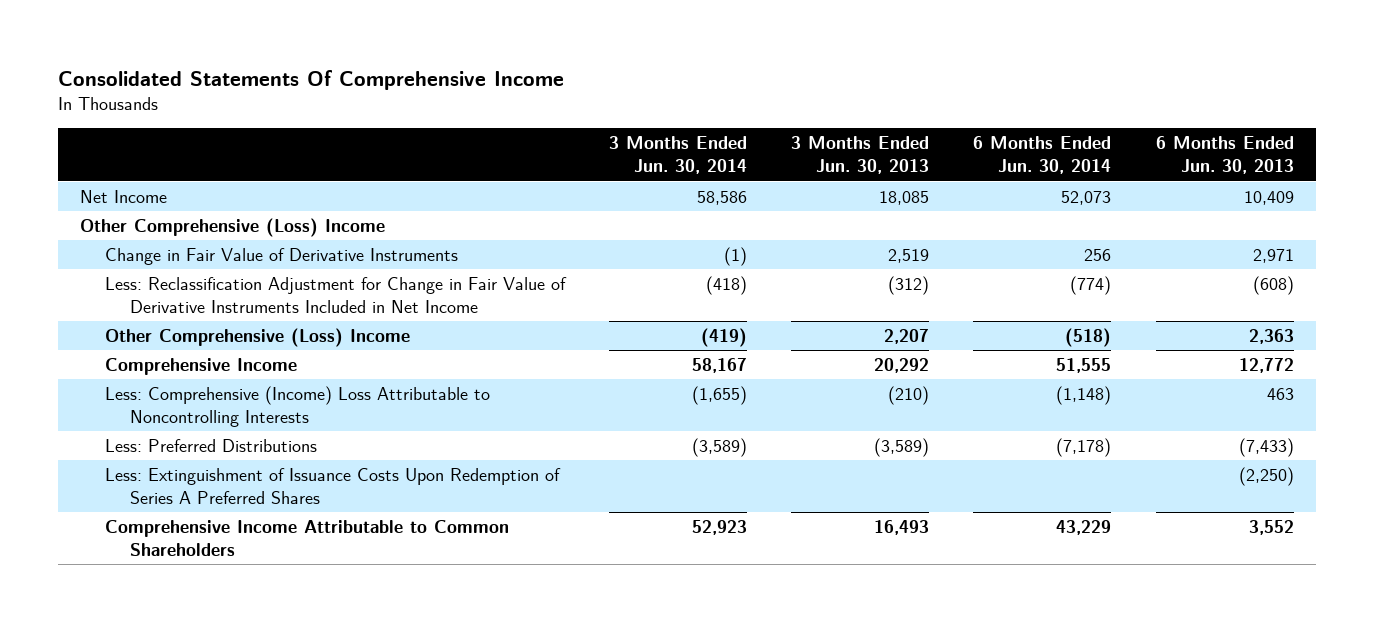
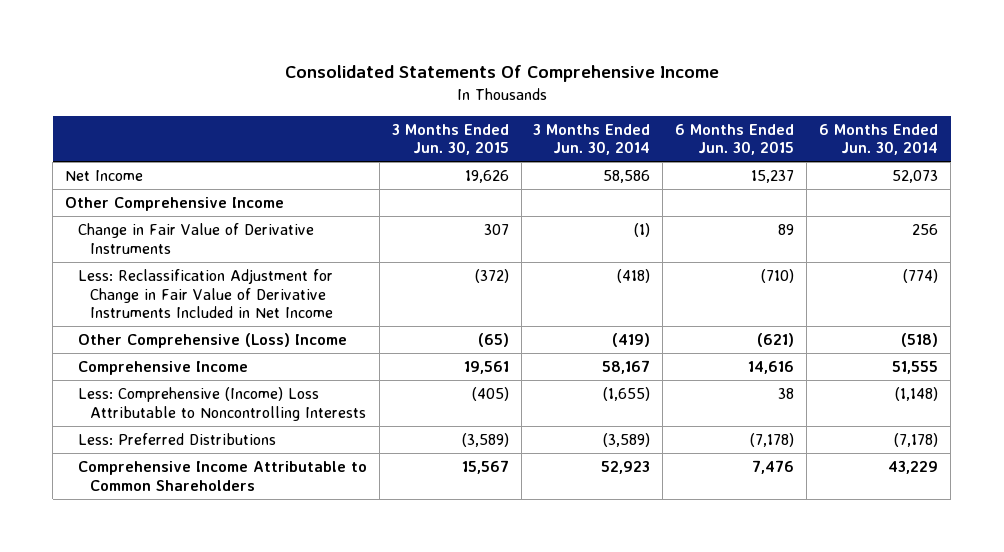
- | 3 Months Ended Jun. 30, 2014 | 3 Months Ended Jun. 30, 2013 | 6 Months Ended Jun. 30, 2014 | 6 Months Ended Jun. 30, 2013
+ | 3 Months Ended Jun. 30, 2015 | 3 Months Ended Jun. 30, 2014 | 6 Months Ended Jun. 30, 2015 | 6 Months Ended Jun. 30, 2014
- Other Comprehensive (Loss) Income
+ Other Comprehensive Income
- Less: Extinguishment of Issuance Costs Upon Redemption of Series A Preferred Shares | | | | (2,250)

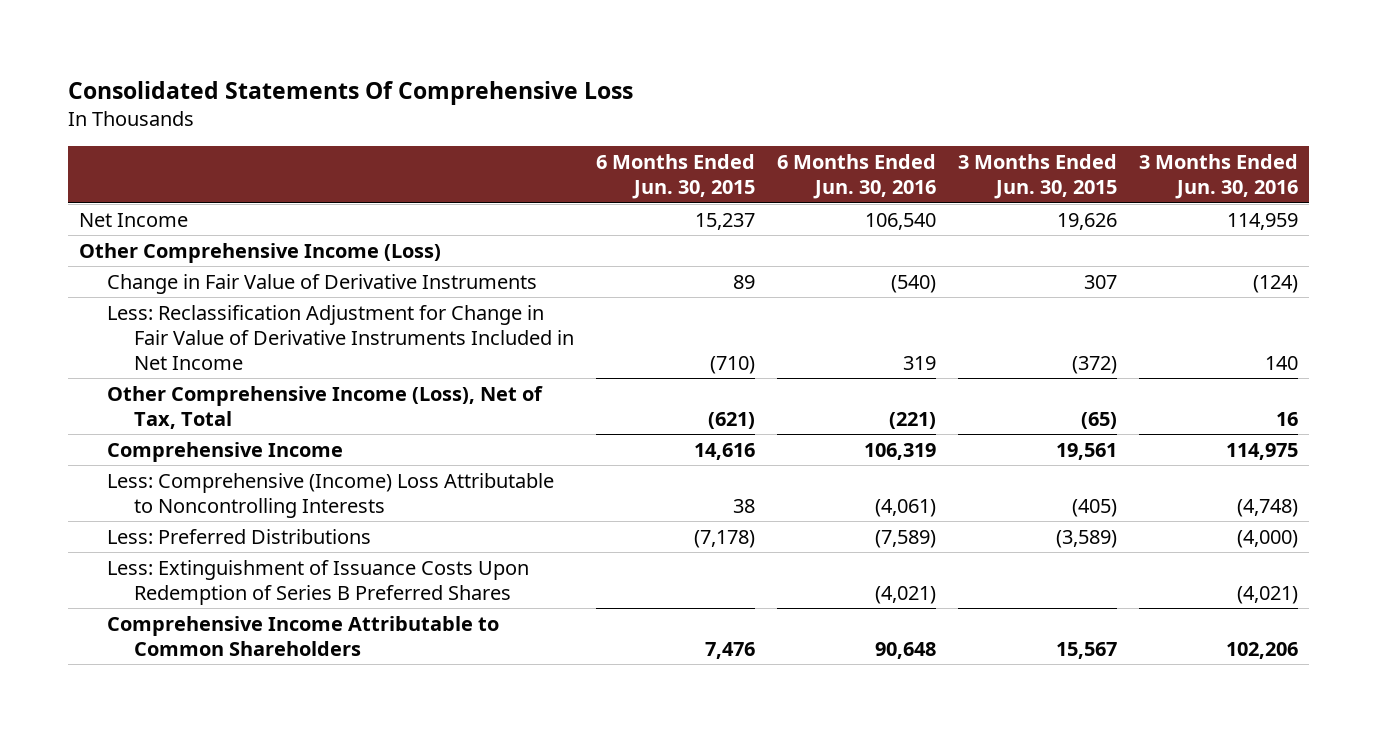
- Consolidated Statements Of Comprehensive Income
+ Consolidated Statements Of Comprehensive Loss
- | 3 Months Ended Jun. 30, 2015 | 3 Months Ended Jun. 30, 2014 | 6 Months Ended Jun. 30, 2015 | 6 Months Ended Jun. 30, 2014
+ | 6 Months Ended Jun. 30, 2015 | 6 Months Ended Jun. 30, 2016 | 3 Months Ended Jun. 30, 2015 | 3 Months Ended Jun. 30, 2016
- Other Comprehensive Income
+ Other Comprehensive Income (Loss)
- Other Comprehensive (Loss) Income | (65) | (419) | (621) | (518)
+ Other Comprehensive Income (Loss), Net of Tax, Total | (621) | (221) | (65) | 16
+ Less: Extinguishment of Issuance Costs Upon Redemption of Series B Preferred Shares | | (4,021) | | (4,021)

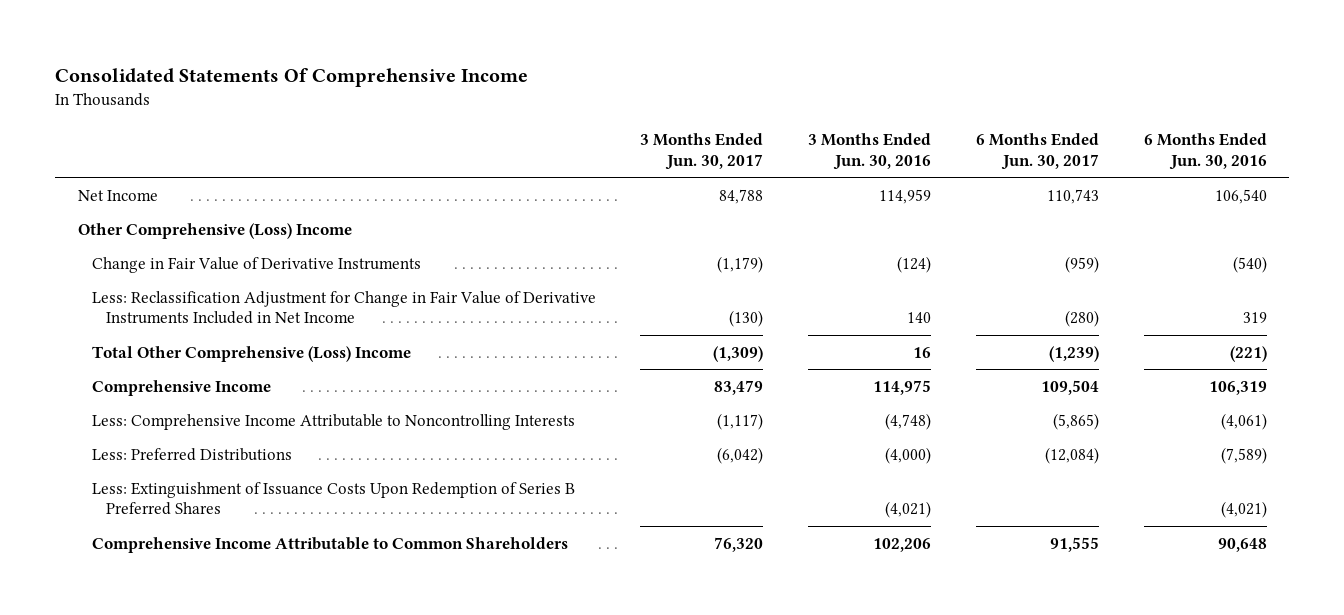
- Consolidated Statements Of Comprehensive Loss
+ Consolidated Statements Of Comprehensive Income
- | 6 Months Ended Jun. 30, 2015 | 6 Months Ended Jun. 30, 2016 | 3 Months Ended Jun. 30, 2015 | 3 Months Ended Jun. 30, 2016
+ | 3 Months Ended Jun. 30, 2017 | 3 Months Ended Jun. 30, 2016 | 6 Months Ended Jun. 30, 2017 | 6 Months Ended Jun. 30, 2016
- Other Comprehensive Income (Loss)
+ Other Comprehensive (Loss) Income
- Other Comprehensive Income (Loss), Net of Tax, Total | (621) | (221) | (65) | 16
+ Total Other Comprehensive (Loss) Income | (1,309) | 16 | (1,239) | (221)
- Less: Comprehensive (Income) Loss Attributable to Noncontrolling Interests | 38 | (4,061) | (405) | (4,748)
+ Less: Comprehensive Income Attributable to Noncontrolling Interests | (1,117) | (4,748) | (5,865) | (4,061)

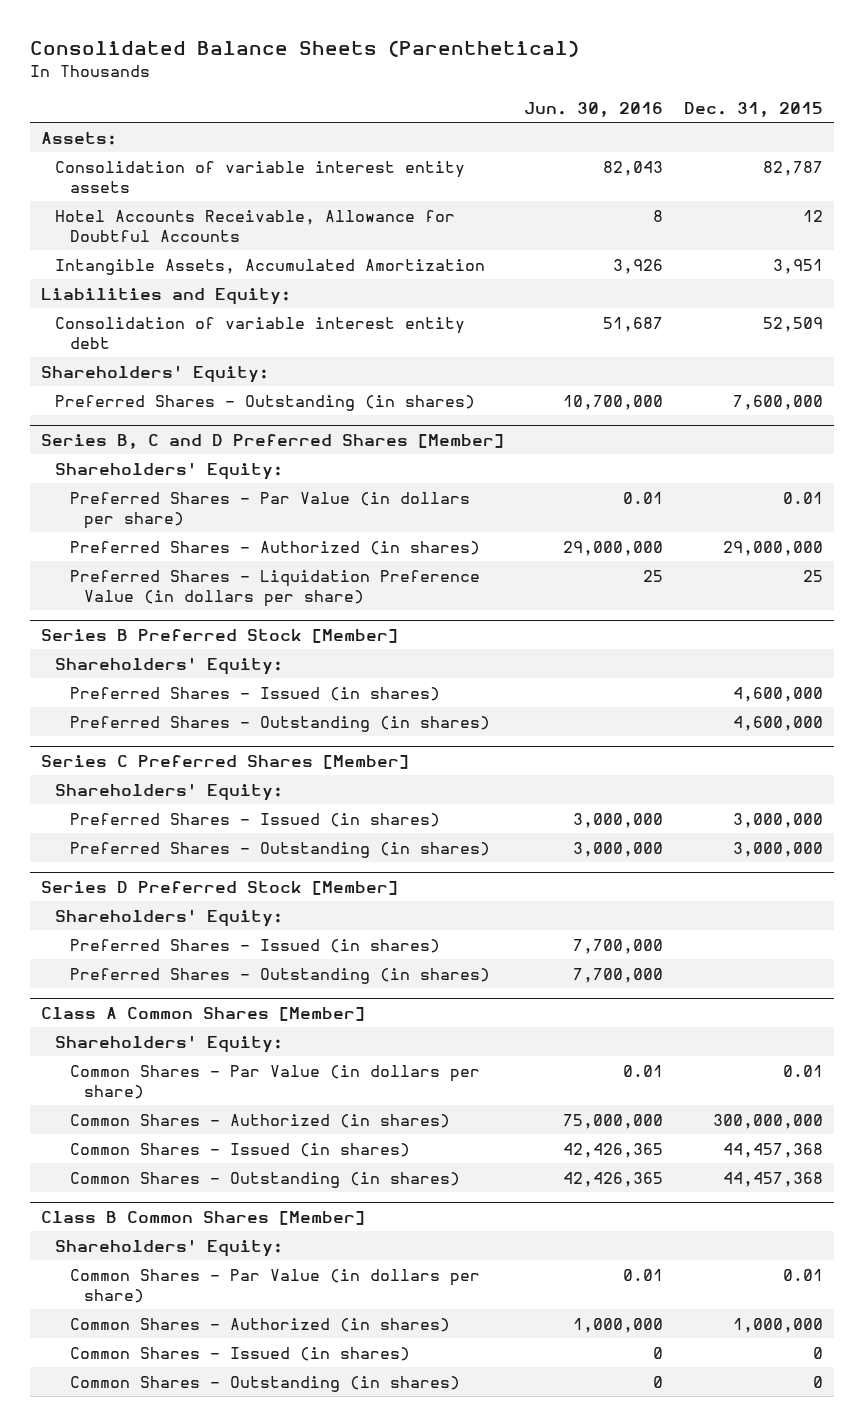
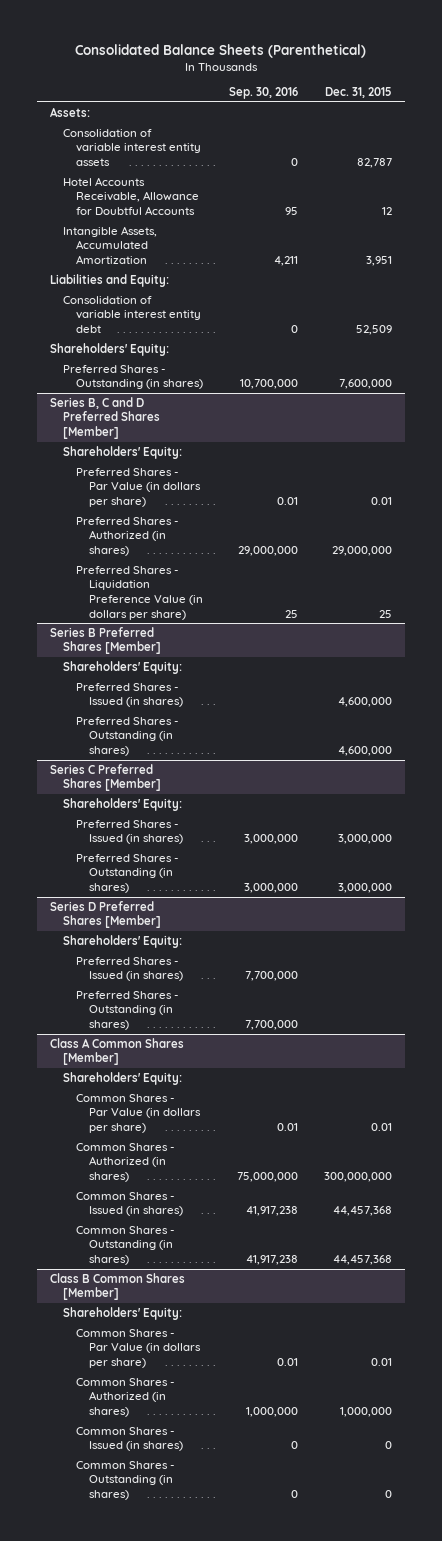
- | Jun. 30, 2016 | Dec. 31, 2015
+ | Sep. 30, 2016 | Dec. 31, 2015
- Series B Preferred Stock [Member]
+ Series B Preferred Shares [Member]
- Series D Preferred Stock [Member]
+ Series D Preferred Shares [Member]

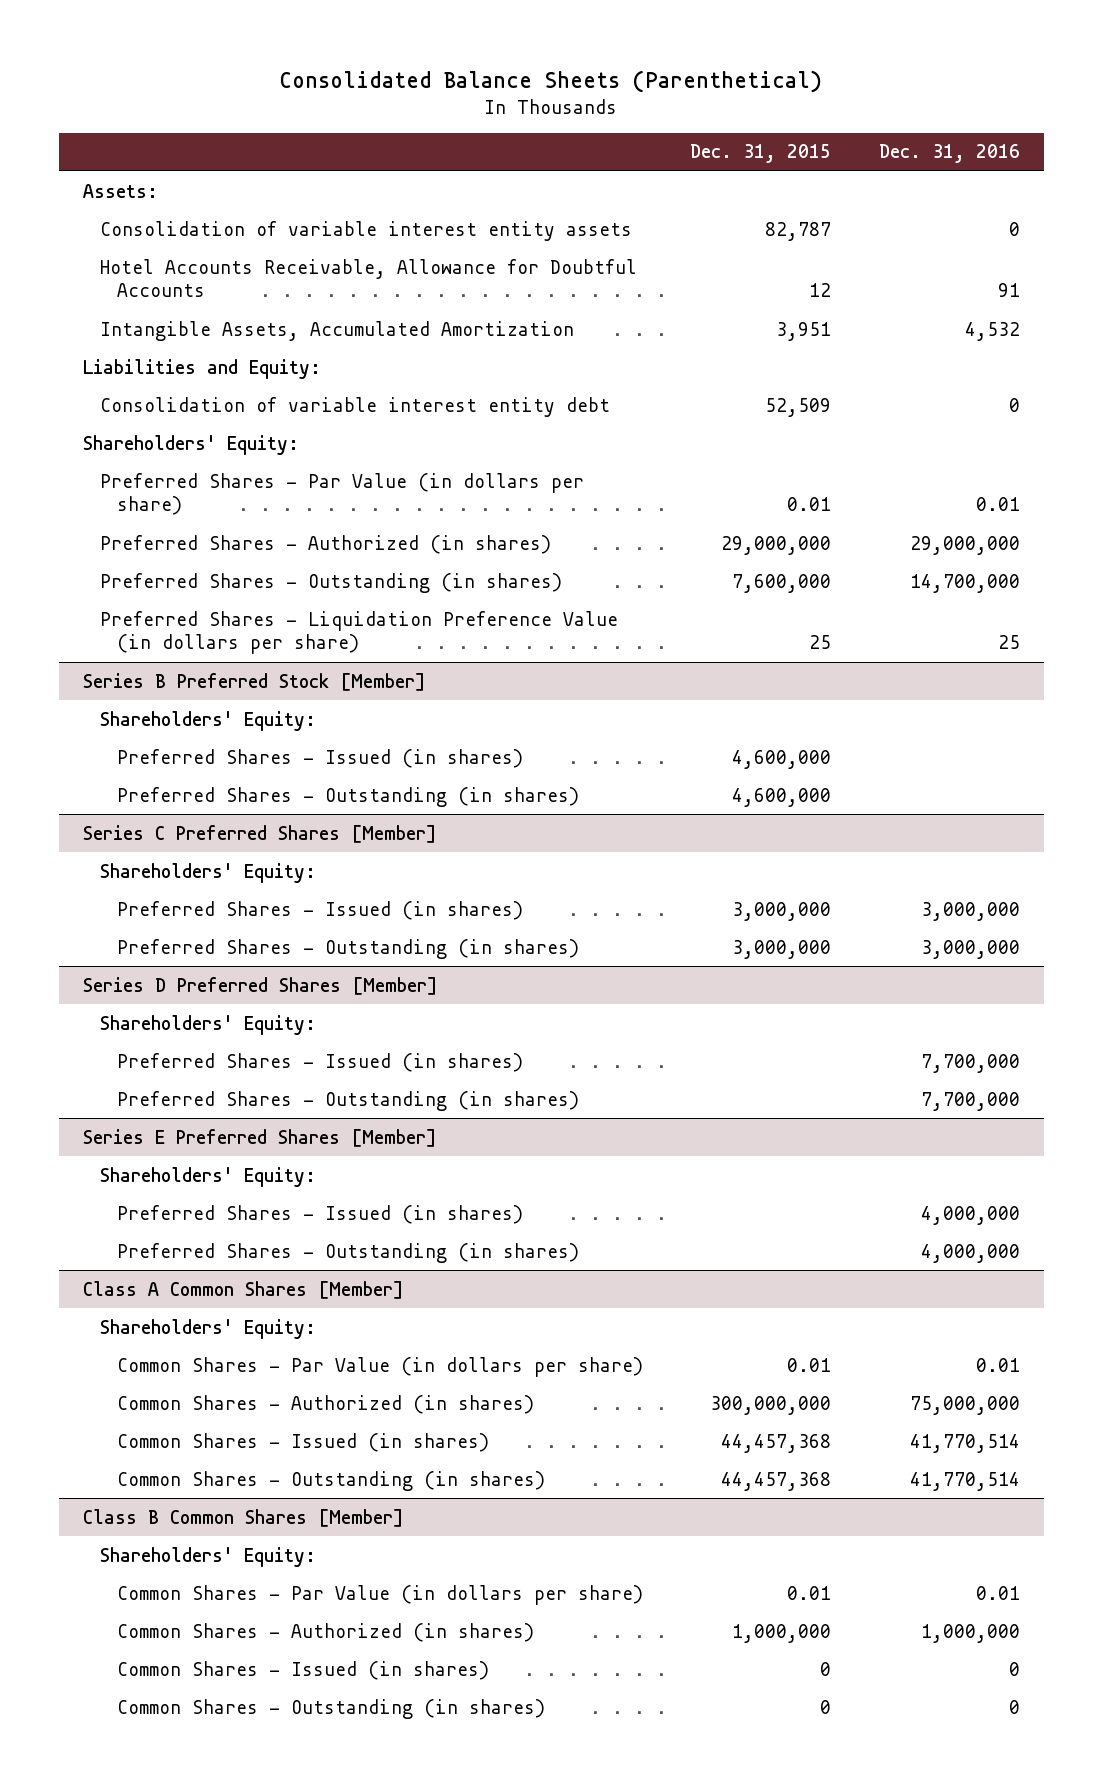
- | Sep. 30, 2016 | Dec. 31, 2015
+ | Dec. 31, 2015 | Dec. 31, 2016
- Series B, C and D Preferred Shares [Member]
- Shareholders' Equity:
moved down: Preferred Shares - Outstanding (in shares) | 7,600,000 | 14,700,000
- Series B Preferred Shares [Member]
+ Series B Preferred Stock [Member]
+ Series E Preferred Shares [Member]
+ Shareholders' Equity:
+ Preferred Shares - Issued (in shares) | | 4,000,000
+ Preferred Shares - Outstanding (in shares) | | 4,000,000

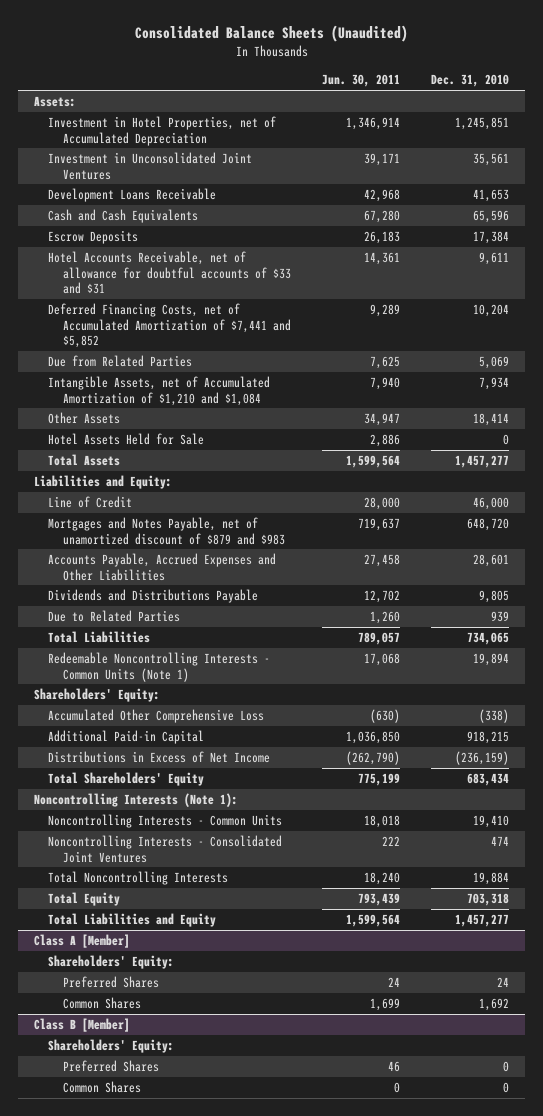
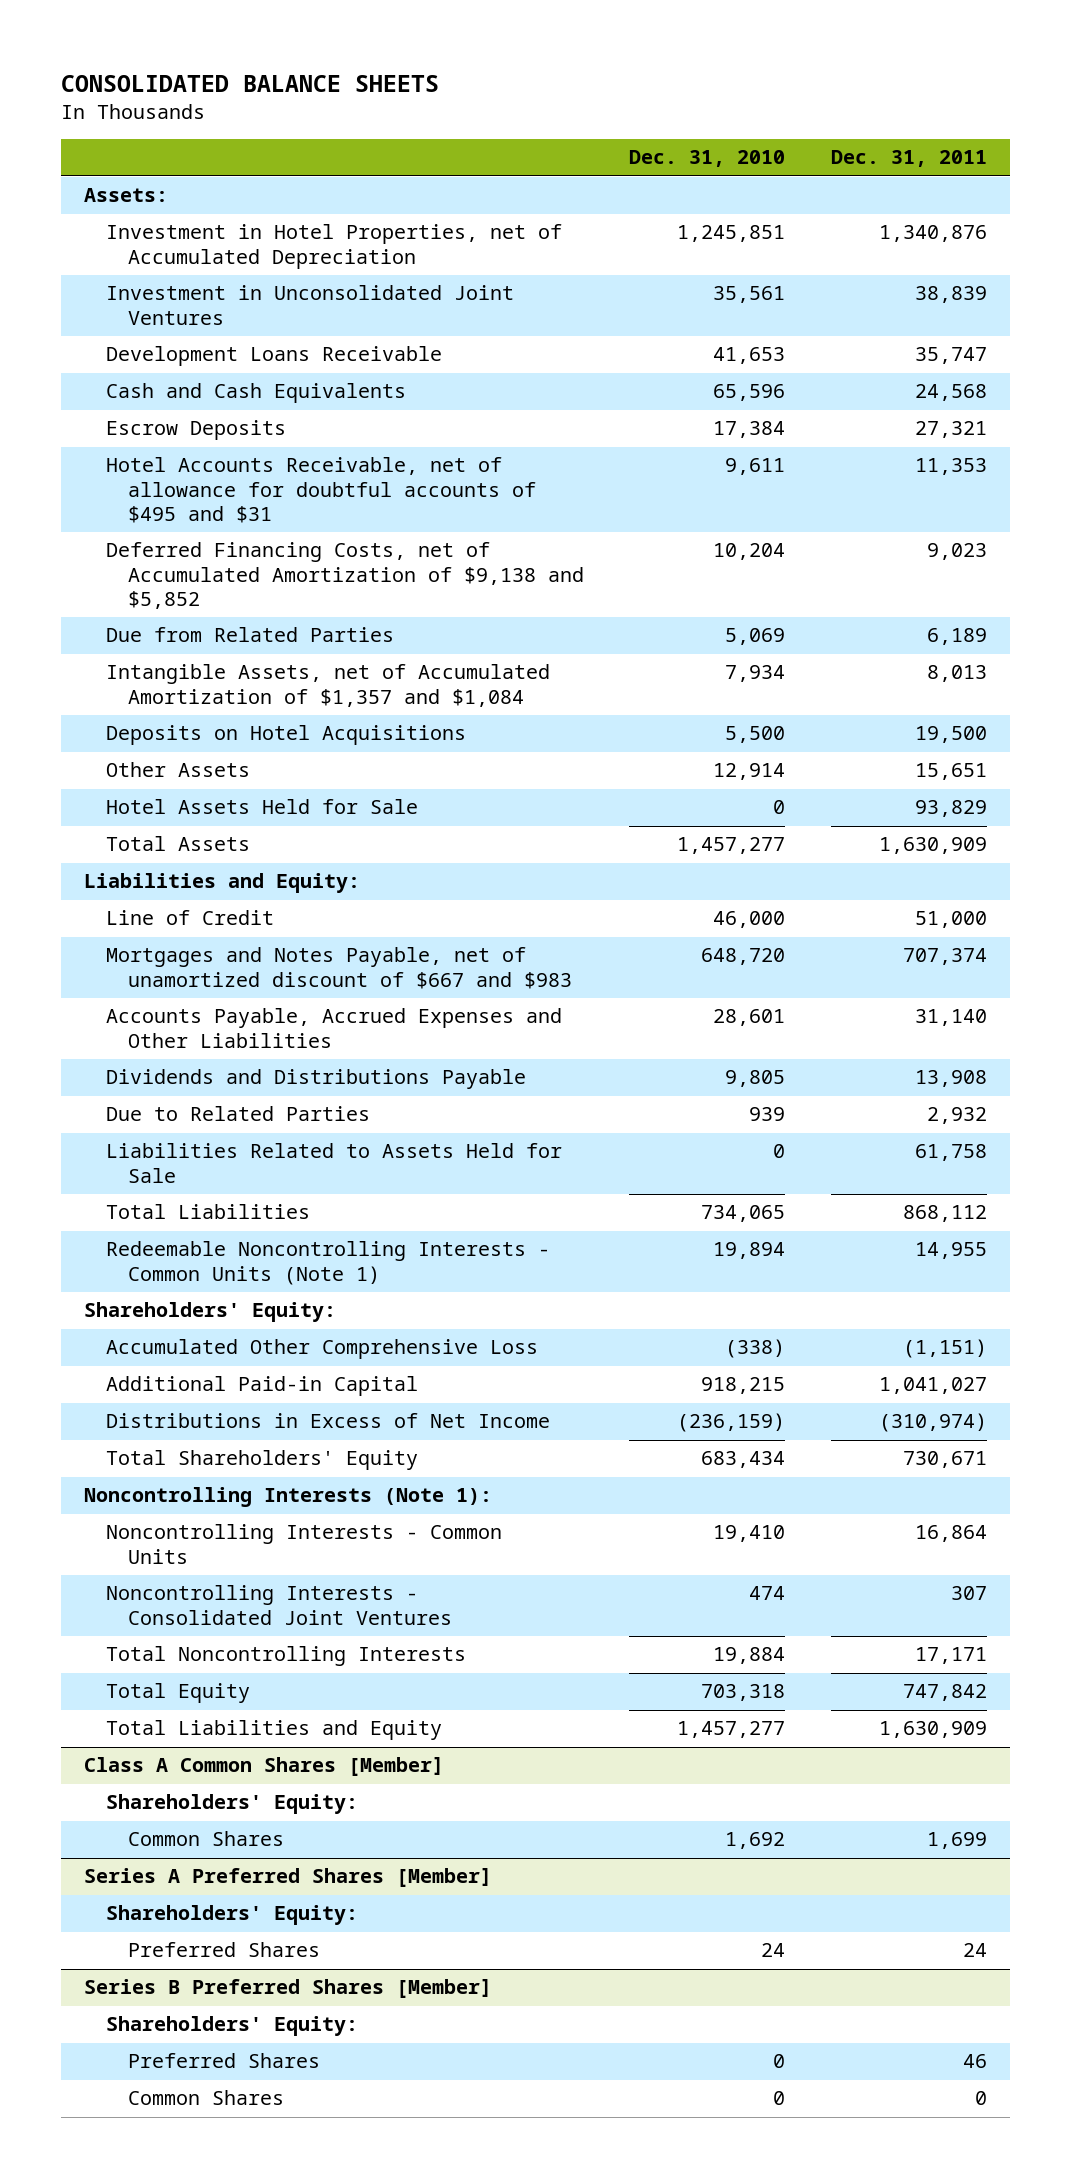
- Consolidated Balance Sheets (Unaudited)
+ CONSOLIDATED BALANCE SHEETS
- | Jun. 30, 2011 | Dec. 31, 2010
+ | Dec. 31, 2010 | Dec. 31, 2011
- Hotel Accounts Receivable, net of allowance for doubtful accounts of $33 and $31 | 14,361 | 9,611
- Deferred Financing Costs, net of Accumulated Amortization of $7,441 and $5,852 | 9,289 | 10,204
+ Hotel Accounts Receivable, net of allowance for doubtful accounts of $495 and $31 | 9,611 | 11,353
+ Deferred Financing Costs, net of Accumulated Amortization of $9,138 and $5,852 | 10,204 | 9,023
- Intangible Assets, net of Accumulated Amortization of $1,210 and $1,084 | 7,940 | 7,934
- Other Assets | 34,947 | 18,414
+ Intangible Assets, net of Accumulated Amortization of $1,357 and $1,084 | 7,934 | 8,013
+ Deposits on Hotel Acquisitions | 5,500 | 19,500
+ Other Assets | 12,914 | 15,651
- Mortgages and Notes Payable, net of unamortized discount of $879 and $983 | 719,637 | 648,720
+ Mortgages and Notes Payable, net of unamortized discount of $667 and $983 | 648,720 | 707,374
+ Liabilities Related to Assets Held for Sale | 0 | 61,758
- Class A [Member]
+ Class A Common Shares [Member]
- Preferred Shares | 24 | 24
- Class B [Member]
+ Series A Preferred Shares [Member]
+ Preferred Shares | 24 | 24
+ Series B Preferred Shares [Member]
+ Shareholders' Equity:

